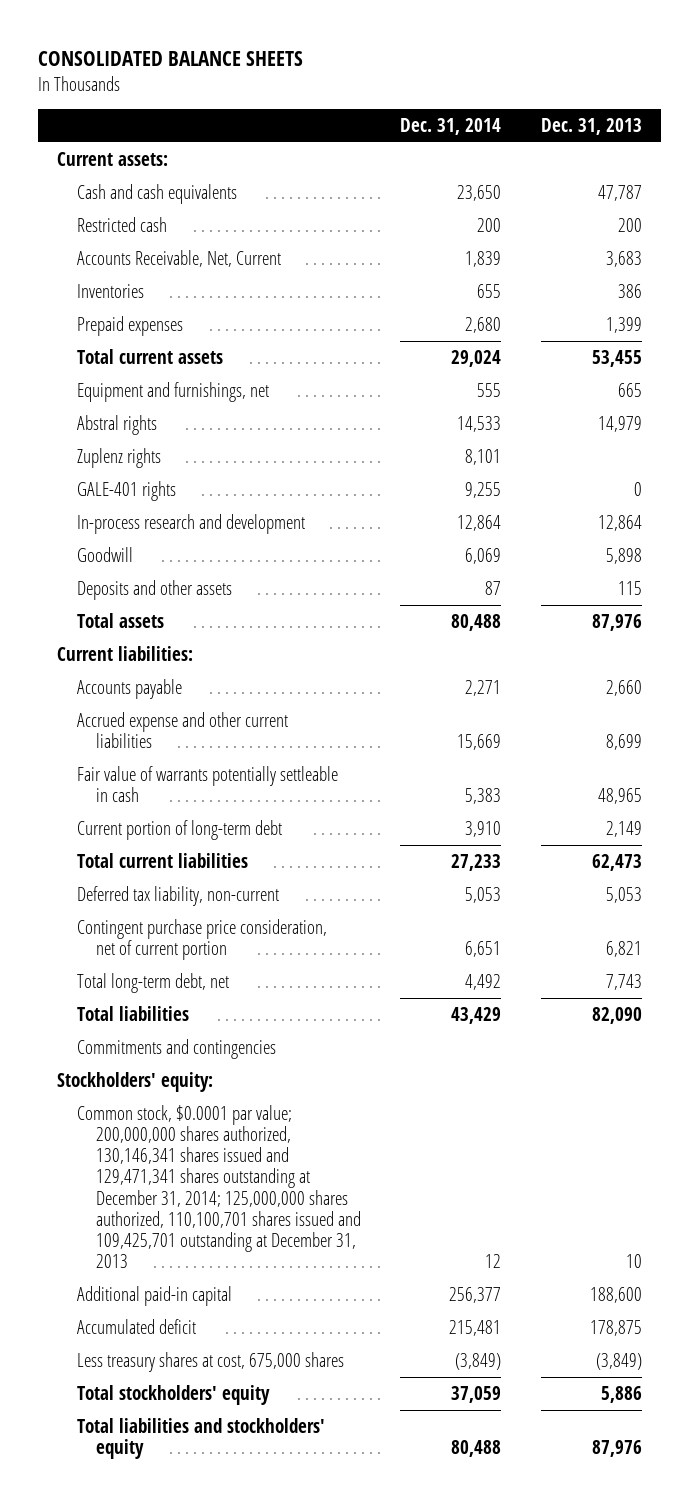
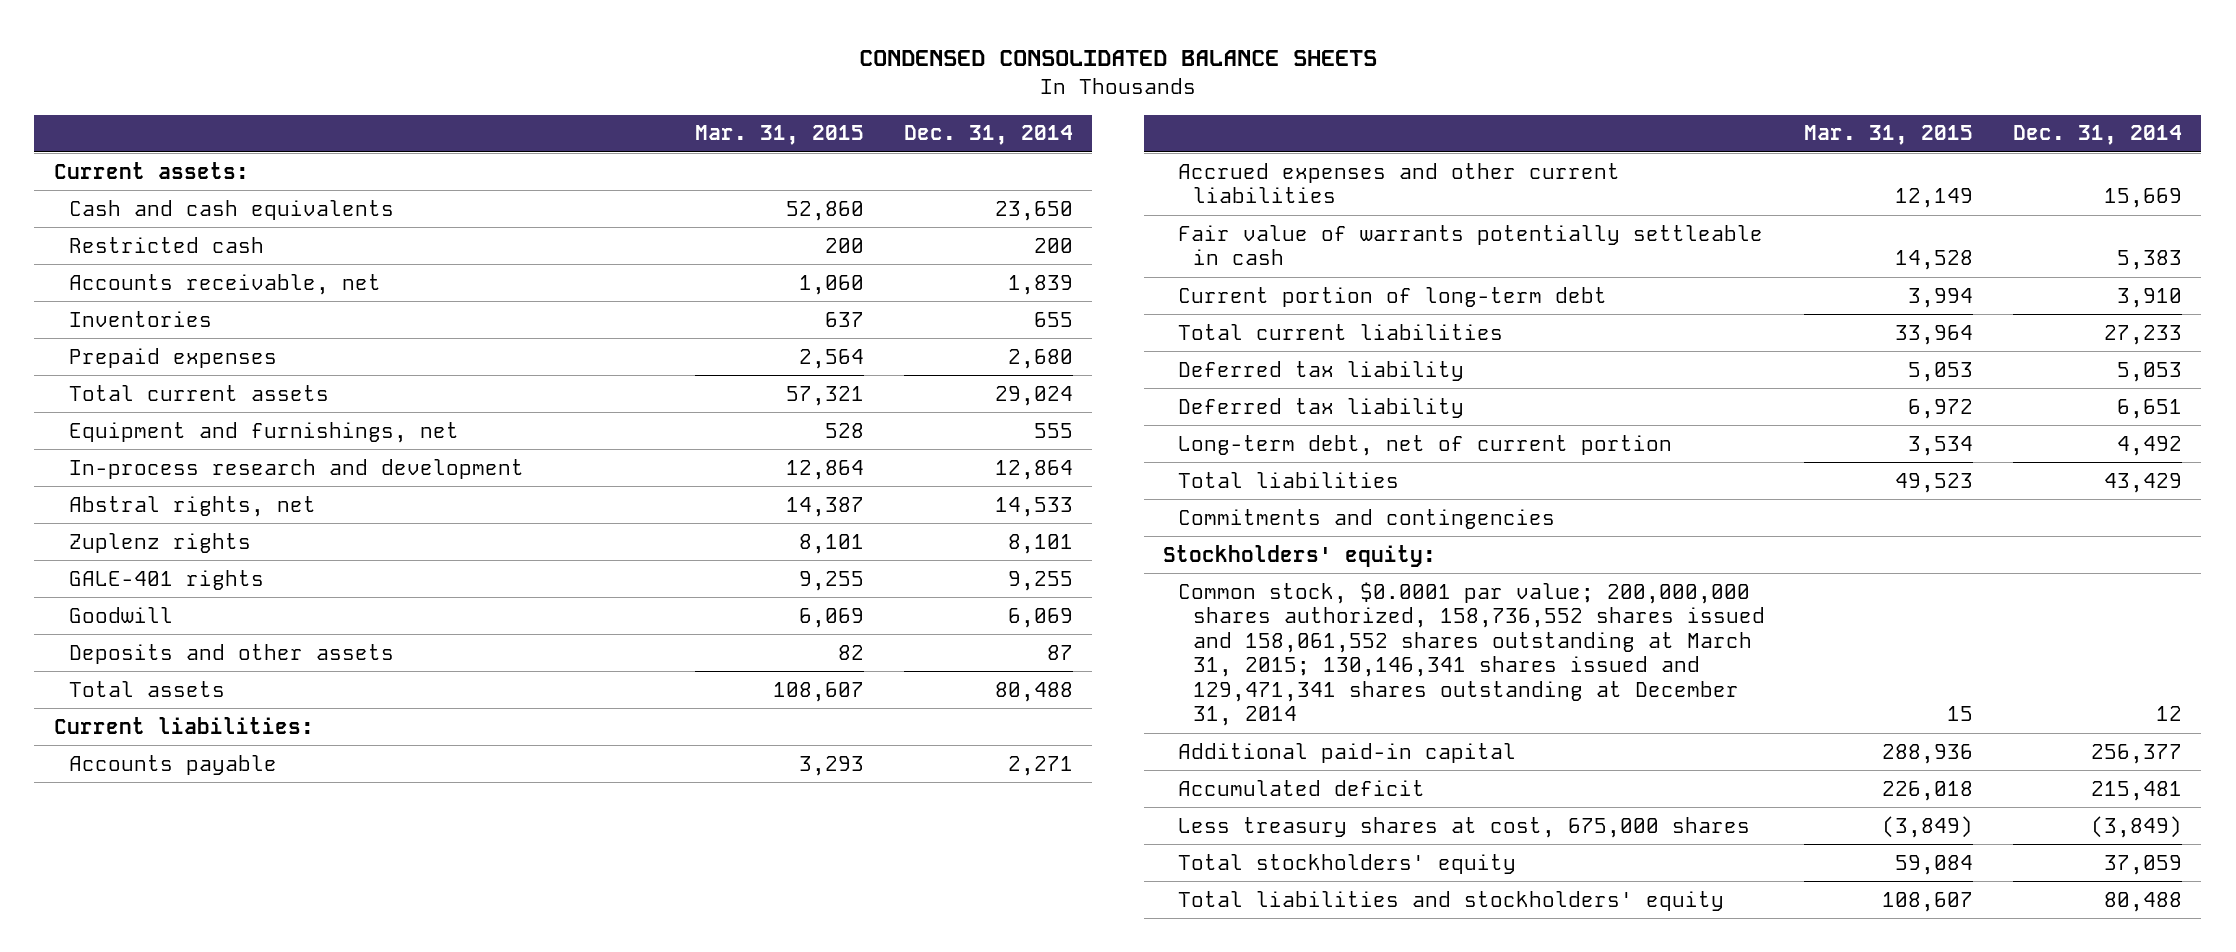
- CONSOLIDATED BALANCE SHEETS
+ CONDENSED CONSOLIDATED BALANCE SHEETS
- | Dec. 31, 2014 | Dec. 31, 2013
+ | Mar. 31, 2015 | Dec. 31, 2014
- Accounts Receivable, Net, Current | 1,839 | 3,683
+ Accounts receivable, net | 1,060 | 1,839
- Abstral rights | 14,533 | 14,979
moved up: In-process research and development | 12,864 | 12,864
+ Abstral rights, net | 14,387 | 14,533
- Accrued expense and other current liabilities | 15,669 | 8,699
+ Accrued expenses and other current liabilities | 12,149 | 15,669
- Deferred tax liability, non-current | 5,053 | 5,053
- Contingent purchase price consideration, net of current portion | 6,651 | 6,821
- Total long-term debt, net | 4,492 | 7,743
+ Deferred tax liability | 5,053 | 5,053
+ Deferred tax liability | 6,972 | 6,651
+ Long-term debt, net of current portion | 3,534 | 4,492
- Common stock, $0.0001 par value; 200,000,000 shares authorized, 130,146,341 shares issued and 129,471,341 shares outstanding at December 31, 2014; 125,000,000 shares authorized, 110,100,701 shares issued and 109,425,701 outstanding at December 31, 2013 | 12 | 10
+ Common stock, $0.0001 par value; 200,000,000 shares authorized, 158,736,552 shares issued and 158,061,552 shares outstanding at March 31, 2015; 130,146,341 shares issued and 129,471,341 shares outstanding at December 31, 2014 | 15 | 12

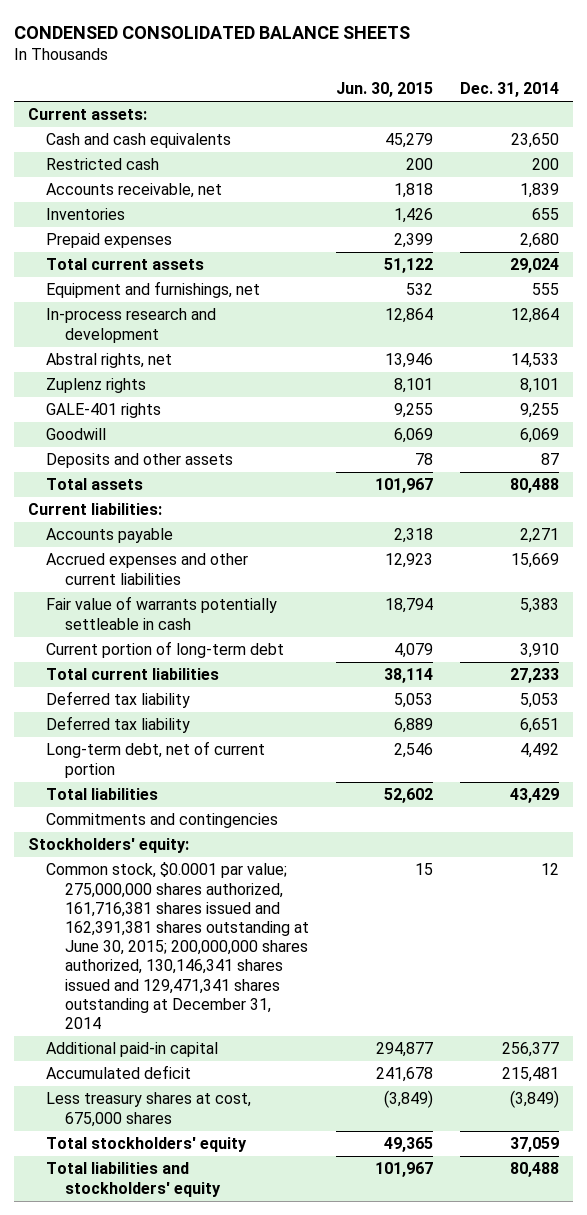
- | Mar. 31, 2015 | Dec. 31, 2014
+ | Jun. 30, 2015 | Dec. 31, 2014
- Common stock, $0.0001 par value; 200,000,000 shares authorized, 158,736,552 shares issued and 158,061,552 shares outstanding at March 31, 2015; 130,146,341 shares issued and 129,471,341 shares outstanding at December 31, 2014 | 15 | 12
+ Common stock, $0.0001 par value; 275,000,000 shares authorized, 161,716,381 shares issued and 162,391,381 shares outstanding at June 30, 2015; 200,000,000 shares authorized, 130,146,341 shares issued and 129,471,341 shares outstanding at December 31, 2014 | 15 | 12

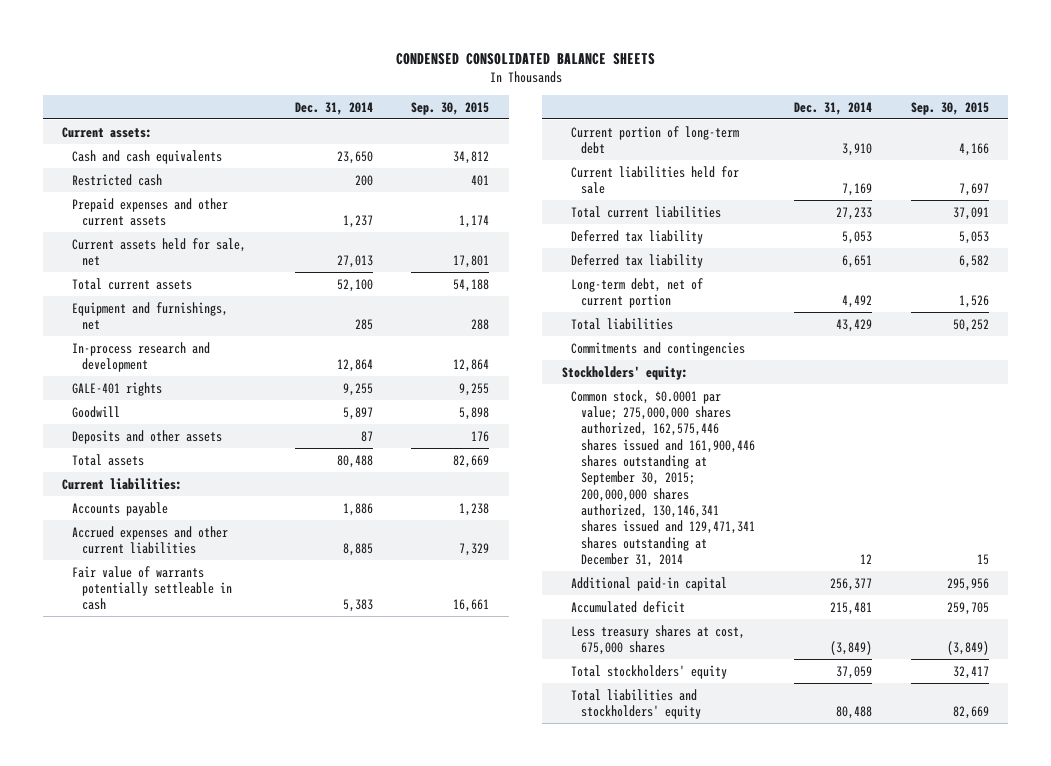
- | Jun. 30, 2015 | Dec. 31, 2014
+ | Dec. 31, 2014 | Sep. 30, 2015
- Accounts receivable, net | 1,818 | 1,839
- Inventories | 1,426 | 655
- Prepaid expenses | 2,399 | 2,680
- Total current assets | 51,122 | 29,024
- Equipment and furnishings, net | 532 | 555
+ Prepaid expenses and other current assets | 1,237 | 1,174
+ Current assets held for sale, net | 27,013 | 17,801
+ Total current assets | 52,100 | 54,188
+ Equipment and furnishings, net | 285 | 288
- Abstral rights, net | 13,946 | 14,533
- Zuplenz rights | 8,101 | 8,101
- Goodwill | 6,069 | 6,069
+ Goodwill | 5,897 | 5,898
- Accounts payable | 2,318 | 2,271
- Accrued expenses and other current liabilities | 12,923 | 15,669
+ Accounts payable | 1,886 | 1,238
+ Accrued expenses and other current liabilities | 8,885 | 7,329
+ Current liabilities held for sale | 7,169 | 7,697
- Common stock, $0.0001 par value; 275,000,000 shares authorized, 161,716,381 shares issued and 162,391,381 shares outstanding at June 30, 2015; 200,000,000 shares authorized, 130,146,341 shares issued and 129,471,341 shares outstanding at December 31, 2014 | 15 | 12
+ Common stock, $0.0001 par value; 275,000,000 shares authorized, 162,575,446 shares issued and 161,900,446 shares outstanding at September 30, 2015; 200,000,000 shares authorized, 130,146,341 shares issued and 129,471,341 shares outstanding at December 31, 2014 | 12 | 15

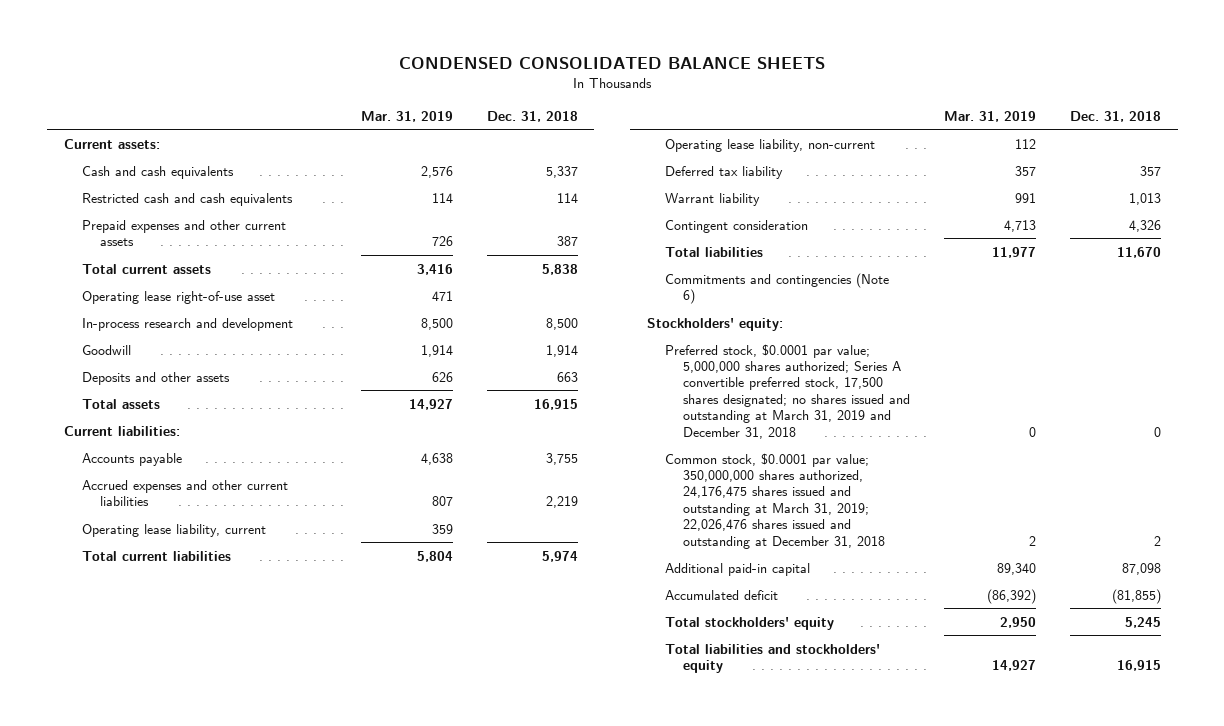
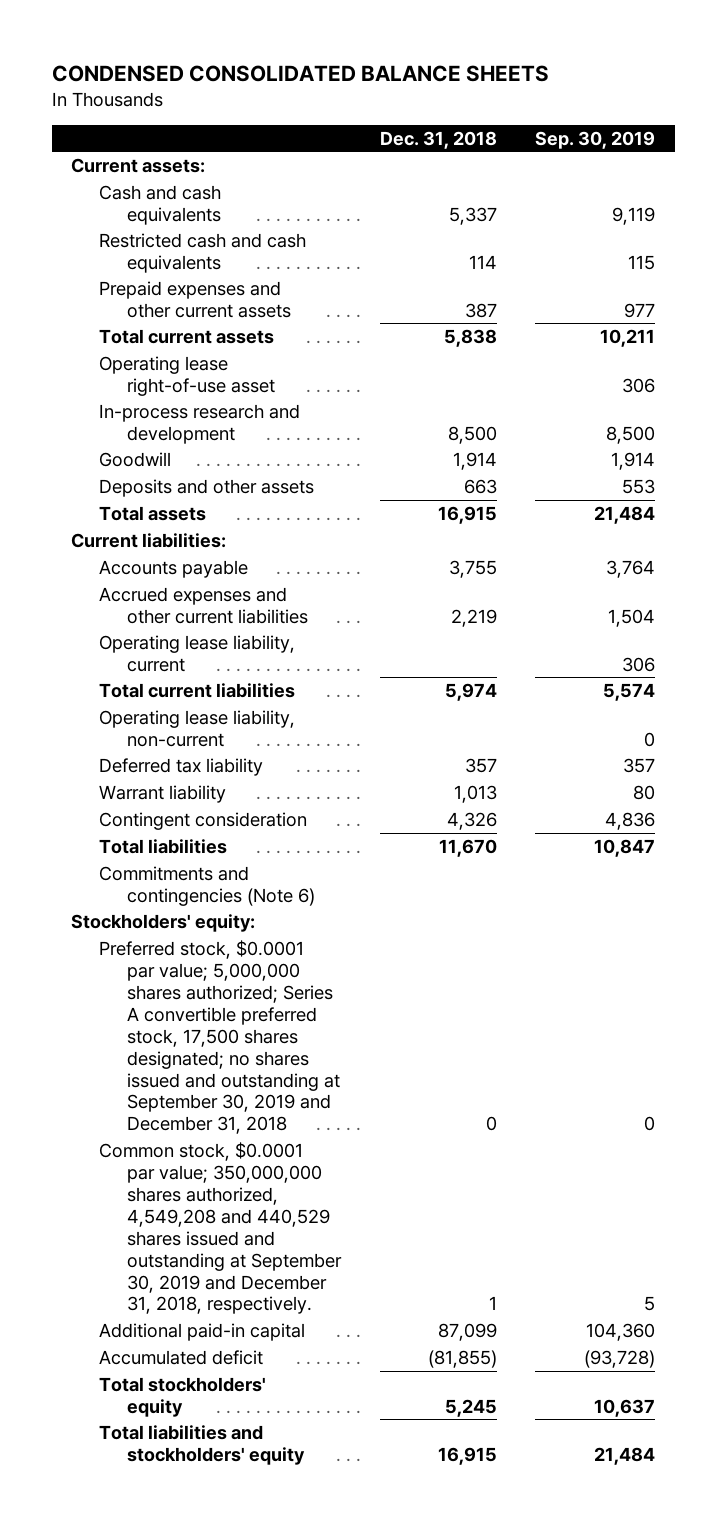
- | Mar. 31, 2019 | Dec. 31, 2018
+ | Dec. 31, 2018 | Sep. 30, 2019
- Preferred stock, $0.0001 par value; 5,000,000 shares authorized; Series A convertible preferred stock, 17,500 shares designated; no shares issued and outstanding at March 31, 2019 and December 31, 2018 | 0 | 0
- Common stock, $0.0001 par value; 350,000,000 shares authorized, 24,176,475 shares issued and outstanding at March 31, 2019; 22,026,476 shares issued and outstanding at December 31, 2018 | 2 | 2
- Additional paid-in capital | 89,340 | 87,098
+ Preferred stock, $0.0001 par value; 5,000,000 shares authorized; Series A convertible preferred stock, 17,500 shares designated; no shares issued and outstanding at September 30, 2019 and December 31, 2018 | 0 | 0
+ Common stock, $0.0001 par value; 350,000,000 shares authorized, 4,549,208 and 440,529 shares issued and outstanding at September 30, 2019 and December 31, 2018, respectively. | 1 | 5
+ Additional paid-in capital | 87,099 | 104,360

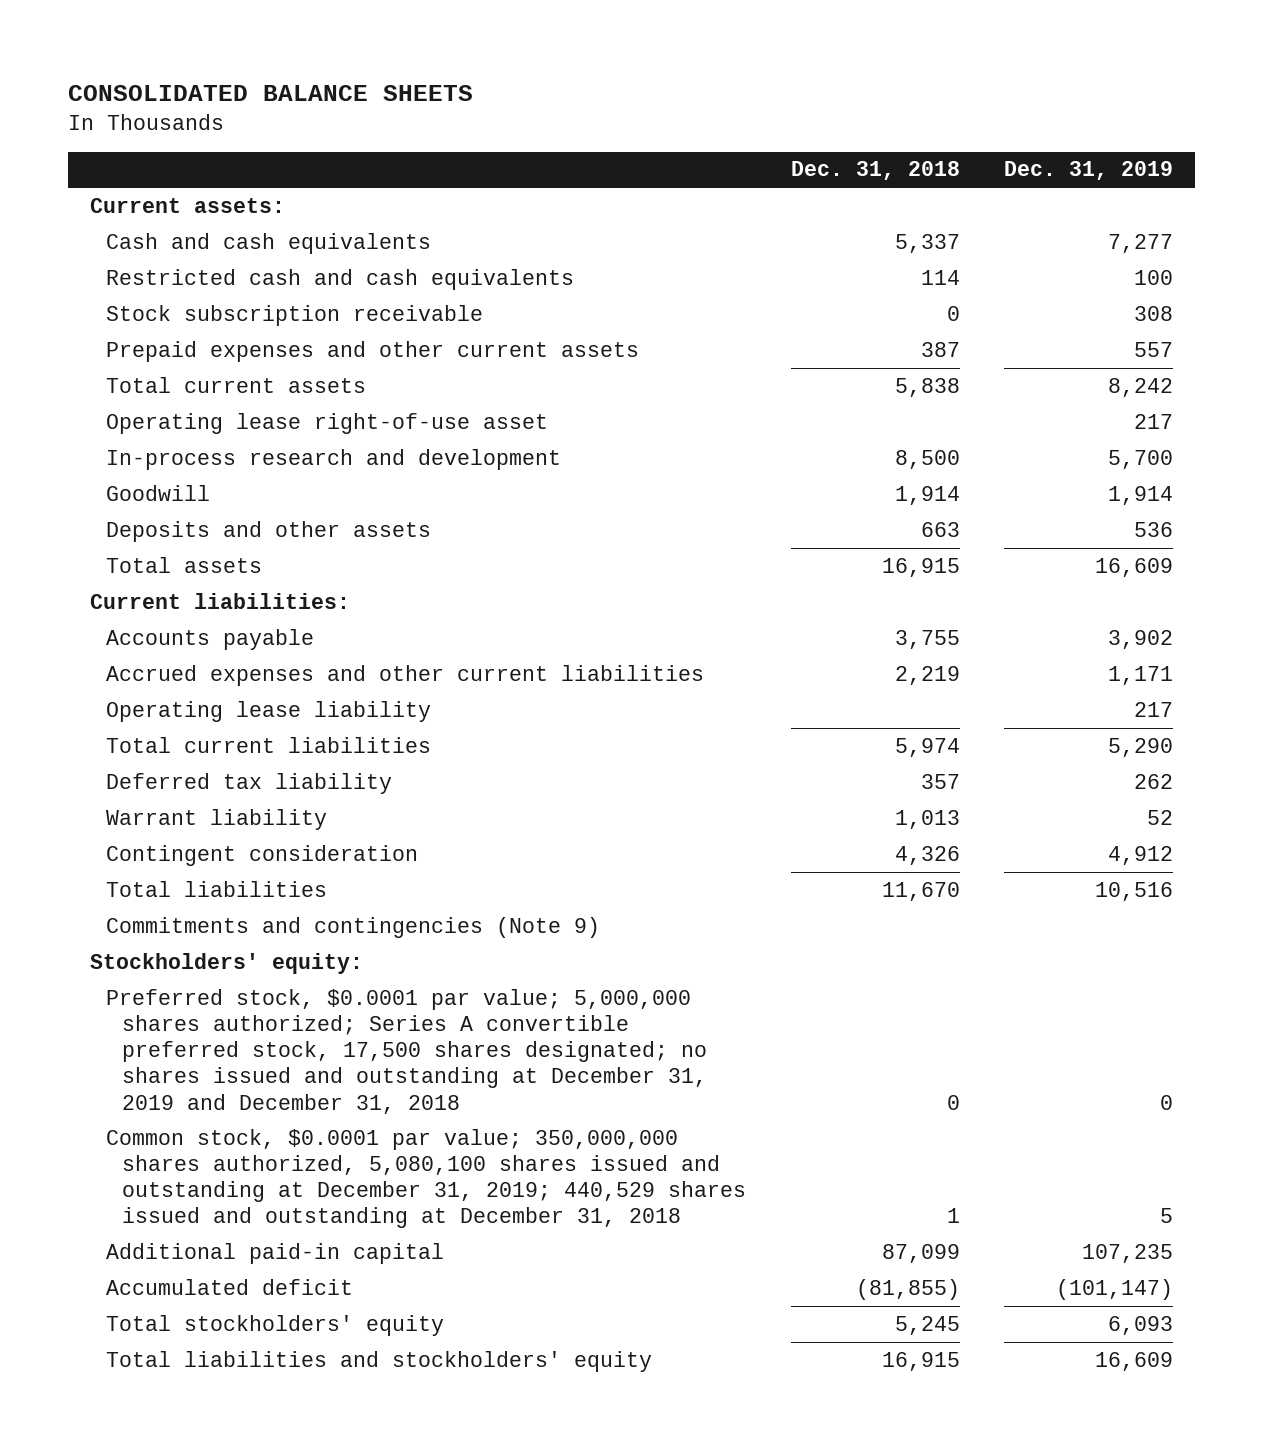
- CONDENSED CONSOLIDATED BALANCE SHEETS
+ CONSOLIDATED BALANCE SHEETS
- | Dec. 31, 2018 | Sep. 30, 2019
+ | Dec. 31, 2018 | Dec. 31, 2019
+ Stock subscription receivable | 0 | 308
- Operating lease liability, current | | 306
+ Operating lease liability | | 217
- Operating lease liability, non-current | | 0
- Commitments and contingencies (Note 6)
+ Commitments and contingencies (Note 9)
- Preferred stock, $0.0001 par value; 5,000,000 shares authorized; Series A convertible preferred stock, 17,500 shares designated; no shares issued and outstanding at September 30, 2019 and December 31, 2018 | 0 | 0
- Common stock, $0.0001 par value; 350,000,000 shares authorized, 4,549,208 and 440,529 shares issued and outstanding at September 30, 2019 and December 31, 2018, respectively. | 1 | 5
+ Preferred stock, $0.0001 par value; 5,000,000 shares authorized; Series A convertible preferred stock, 17,500 shares designated; no shares issued and outstanding at December 31, 2019 and December 31, 2018 | 0 | 0
+ Common stock, $0.0001 par value; 350,000,000 shares authorized, 5,080,100 shares issued and outstanding at December 31, 2019; 440,529 shares issued and outstanding at December 31, 2018 | 1 | 5

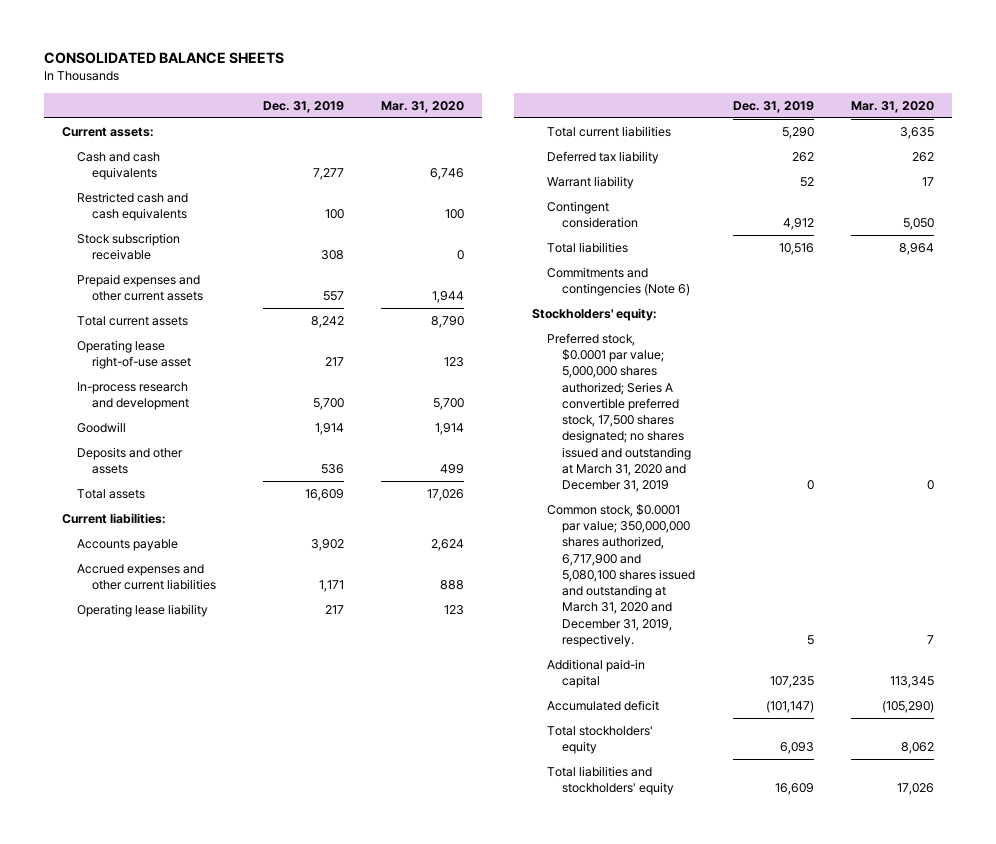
- | Dec. 31, 2018 | Dec. 31, 2019
+ | Dec. 31, 2019 | Mar. 31, 2020
- Commitments and contingencies (Note 9)
+ Commitments and contingencies (Note 6)
- Preferred stock, $0.0001 par value; 5,000,000 shares authorized; Series A convertible preferred stock, 17,500 shares designated; no shares issued and outstanding at December 31, 2019 and December 31, 2018 | 0 | 0
- Common stock, $0.0001 par value; 350,000,000 shares authorized, 5,080,100 shares issued and outstanding at December 31, 2019; 440,529 shares issued and outstanding at December 31, 2018 | 1 | 5
+ Preferred stock, $0.0001 par value; 5,000,000 shares authorized; Series A convertible preferred stock, 17,500 shares designated; no shares issued and outstanding at March 31, 2020 and December 31, 2019 | 0 | 0
+ Common stock, $0.0001 par value; 350,000,000 shares authorized, 6,717,900 and 5,080,100 shares issued and outstanding at March 31, 2020 and December 31, 2019, respectively. | 5 | 7

